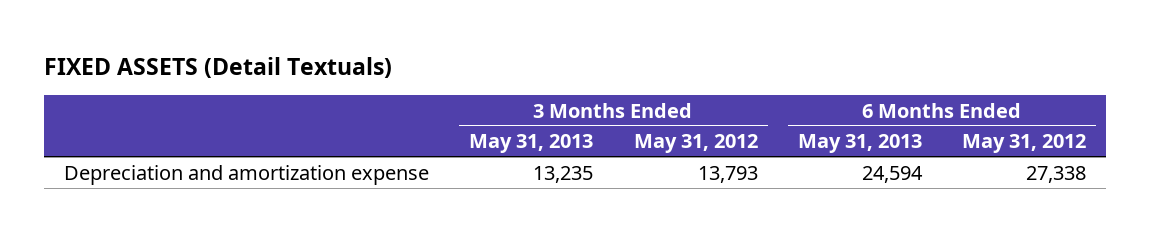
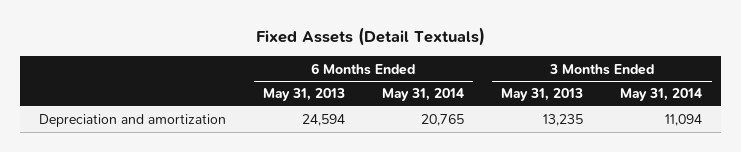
- FIXED ASSETS (Detail Textuals)
+ Fixed Assets (Detail Textuals)
- | 3 Months Ended May 31, 2013 | 3 Months Ended May 31, 2012 | 6 Months Ended May 31, 2013 | 6 Months Ended May 31, 2012
+ | 6 Months Ended May 31, 2013 | 6 Months Ended May 31, 2014 | 3 Months Ended May 31, 2013 | 3 Months Ended May 31, 2014
- Depreciation and amortization expense | 13,235 | 13,793 | 24,594 | 27,338
+ Depreciation and amortization | 24,594 | 20,765 | 13,235 | 11,094

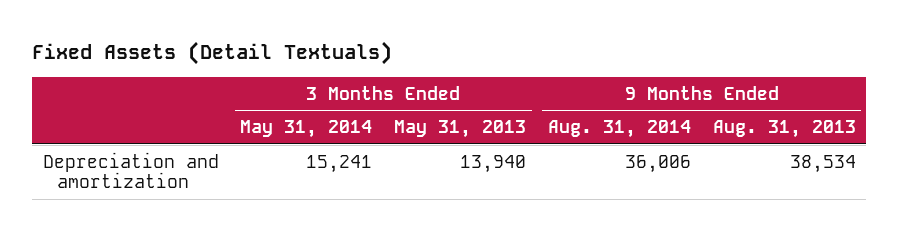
- | 6 Months Ended May 31, 2013 | 6 Months Ended May 31, 2014 | 3 Months Ended May 31, 2013 | 3 Months Ended May 31, 2014
+ | 3 Months Ended May 31, 2014 | 3 Months Ended May 31, 2013 | 9 Months Ended Aug. 31, 2014 | 9 Months Ended Aug. 31, 2013
- Depreciation and amortization | 24,594 | 20,765 | 13,235 | 11,094
+ Depreciation and amortization | 15,241 | 13,940 | 36,006 | 38,534

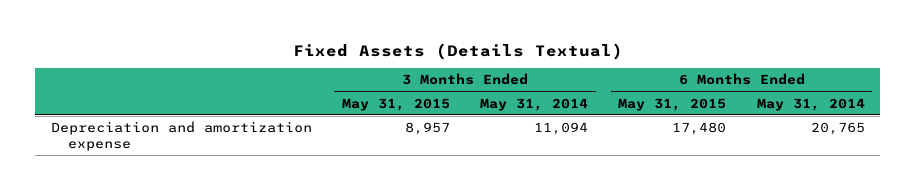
- Fixed Assets (Detail Textuals)
+ Fixed Assets (Details Textual)
- | 3 Months Ended May 31, 2014 | 3 Months Ended May 31, 2013 | 9 Months Ended Aug. 31, 2014 | 9 Months Ended Aug. 31, 2013
+ | 3 Months Ended May 31, 2015 | 3 Months Ended May 31, 2014 | 6 Months Ended May 31, 2015 | 6 Months Ended May 31, 2014
- Depreciation and amortization | 15,241 | 13,940 | 36,006 | 38,534
+ Depreciation and amortization expense | 8,957 | 11,094 | 17,480 | 20,765

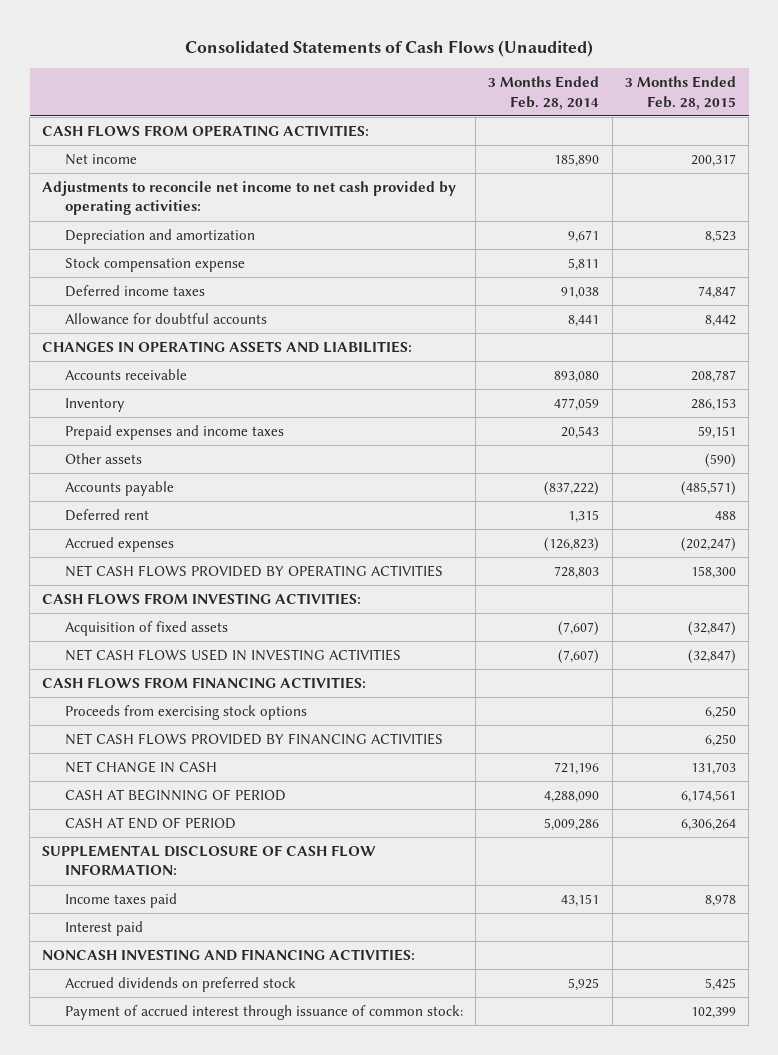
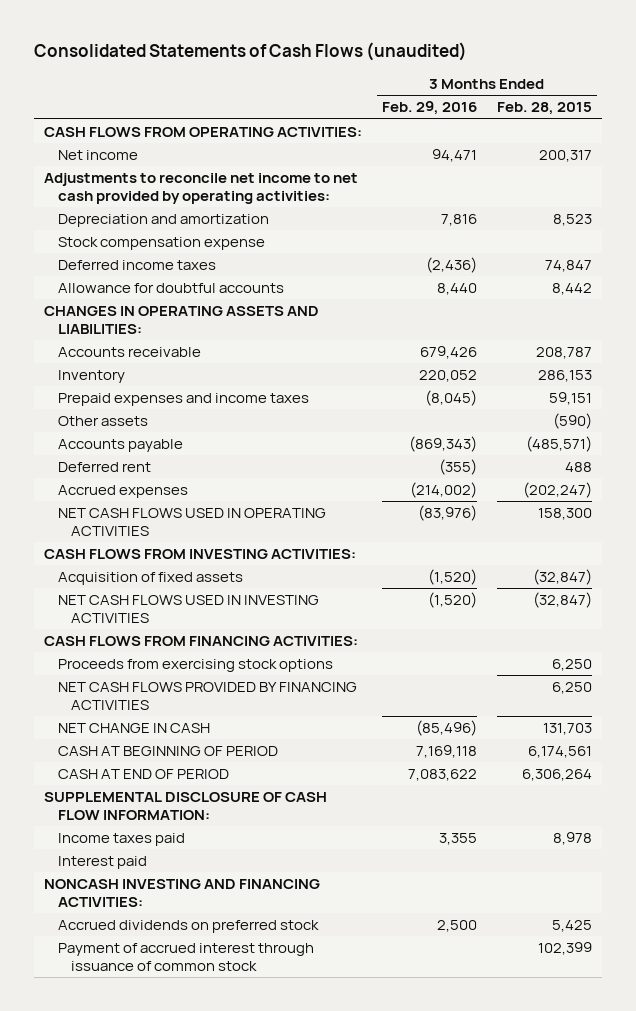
- Consolidated Statements of Cash Flows (Unaudited)
+ Consolidated Statements of Cash Flows (unaudited)
- | 3 Months Ended Feb. 28, 2014 | 3 Months Ended Feb. 28, 2015
+ | 3 Months Ended Feb. 29, 2016 | 3 Months Ended Feb. 28, 2015
- NET CASH FLOWS PROVIDED BY OPERATING ACTIVITIES | 728,803 | 158,300
+ NET CASH FLOWS USED IN OPERATING ACTIVITIES | (83,976) | 158,300
- Payment of accrued interest through issuance of common stock: | | 102,399
+ Payment of accrued interest through issuance of common stock | | 102,399

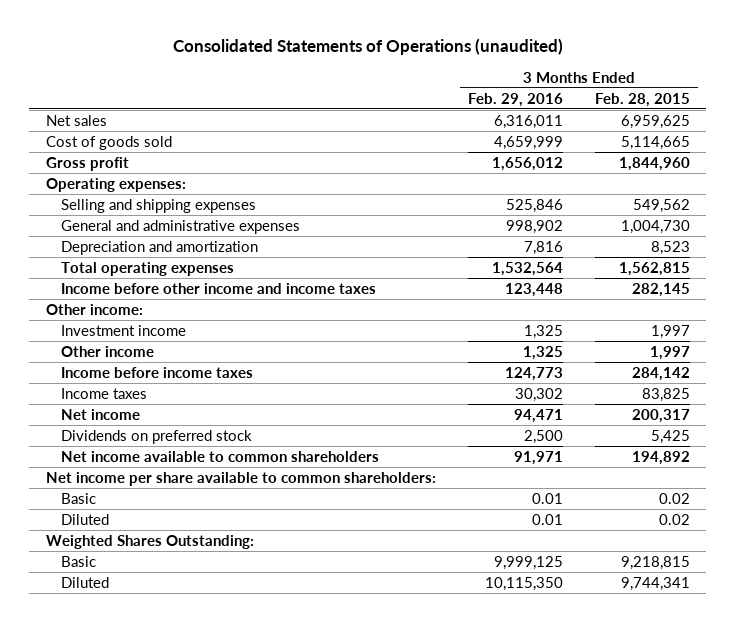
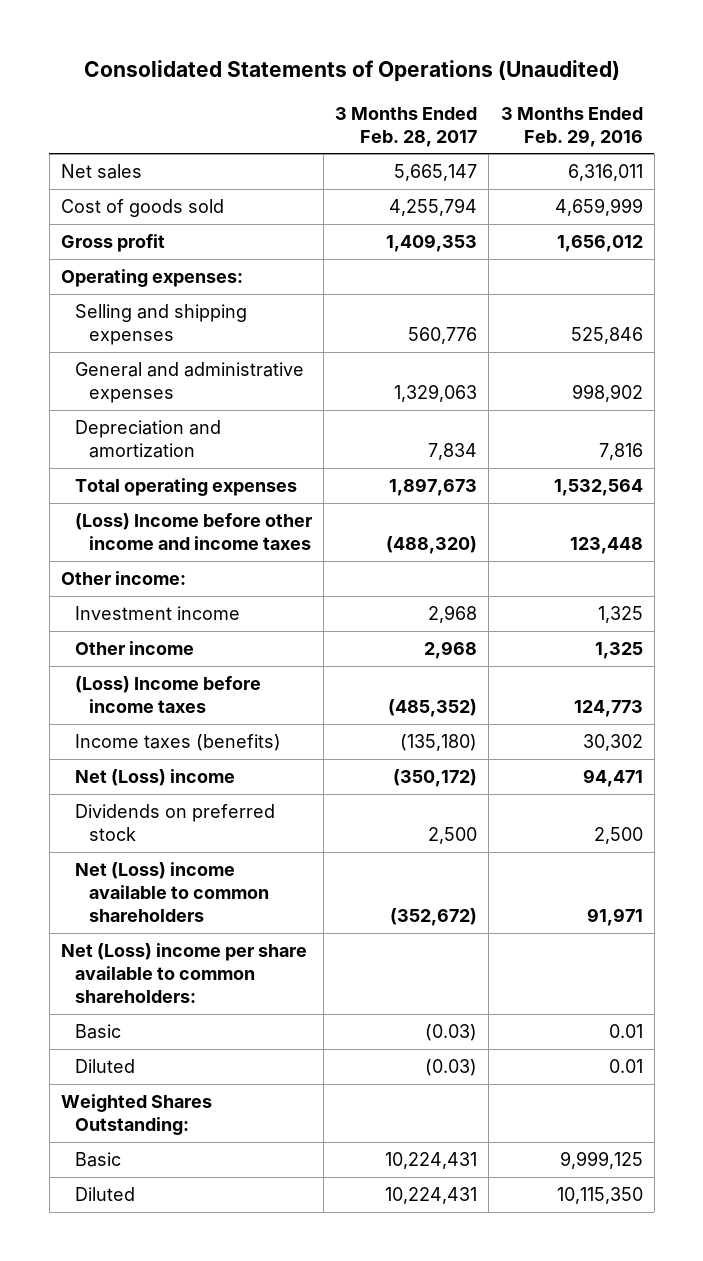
- Consolidated Statements of Operations (unaudited)
+ Consolidated Statements of Operations (Unaudited)
- | 3 Months Ended Feb. 29, 2016 | 3 Months Ended Feb. 28, 2015
+ | 3 Months Ended Feb. 28, 2017 | 3 Months Ended Feb. 29, 2016
- Income before other income and income taxes | 123,448 | 282,145
+ (Loss) Income before other income and income taxes | (488,320) | 123,448
- Income before income taxes | 124,773 | 284,142
- Income taxes | 30,302 | 83,825
- Net income | 94,471 | 200,317
+ (Loss) Income before income taxes | (485,352) | 124,773
+ Income taxes (benefits) | (135,180) | 30,302
+ Net (Loss) income | (350,172) | 94,471
- Net income available to common shareholders | 91,971 | 194,892
- Net income per share available to common shareholders:
+ Net (Loss) income available to common shareholders | (352,672) | 91,971
+ Net (Loss) income per share available to common shareholders:

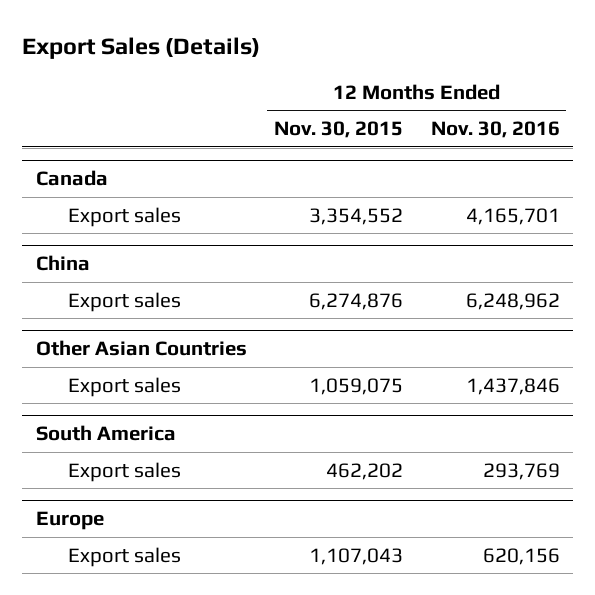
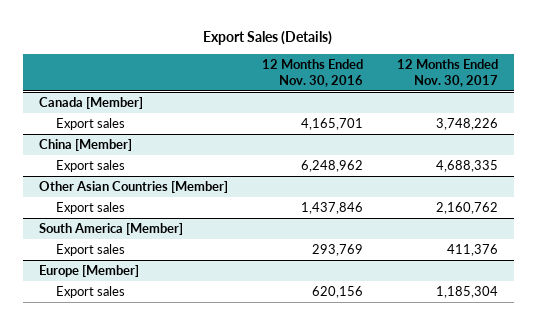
- | 12 Months Ended Nov. 30, 2015 | 12 Months Ended Nov. 30, 2016
+ | 12 Months Ended Nov. 30, 2016 | 12 Months Ended Nov. 30, 2017
- Canada
+ Canada [Member]
- China
+ China [Member]
- Other Asian Countries
+ Other Asian Countries [Member]
- South America
+ South America [Member]
- Europe
+ Europe [Member]

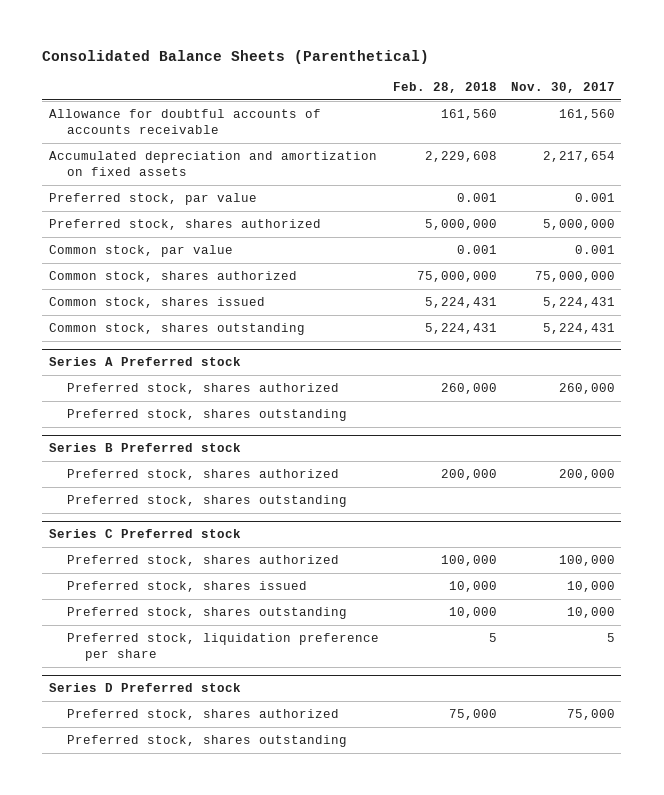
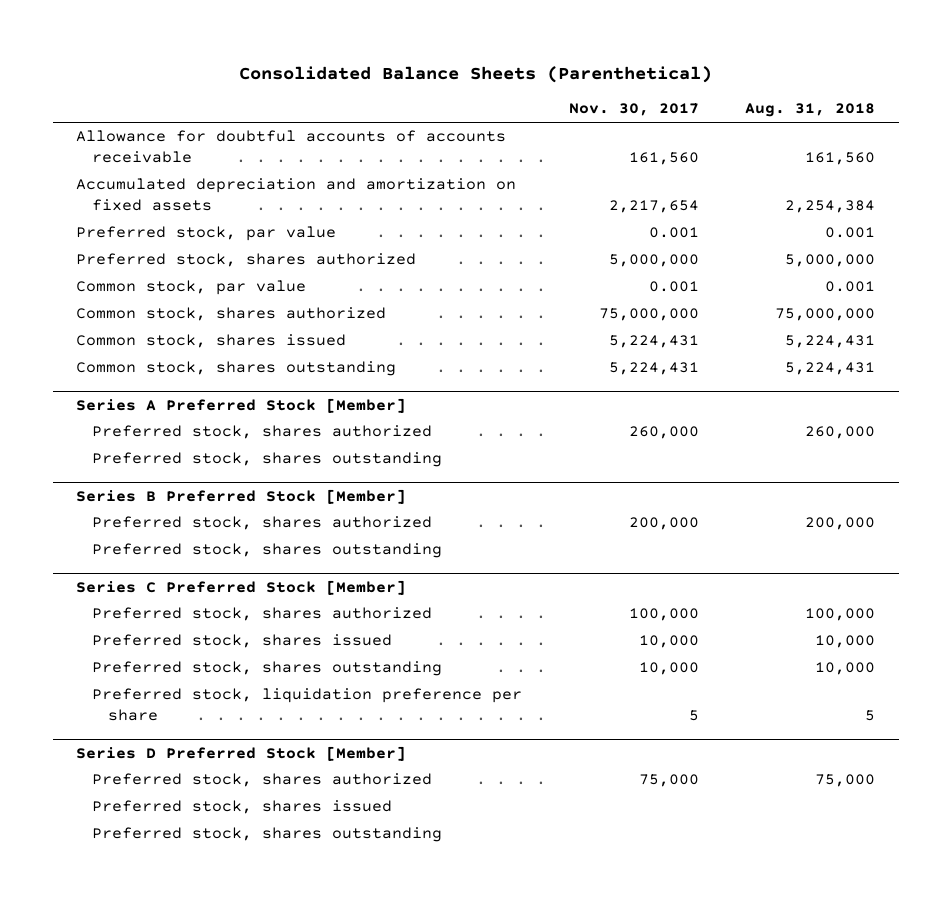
- | Feb. 28, 2018 | Nov. 30, 2017
+ | Nov. 30, 2017 | Aug. 31, 2018
- Series A Preferred stock
+ Series A Preferred Stock [Member]
- Series B Preferred stock
+ Series B Preferred Stock [Member]
- Series C Preferred stock
+ Series C Preferred Stock [Member]
- Series D Preferred stock
+ Series D Preferred Stock [Member]
+ Preferred stock, shares issued

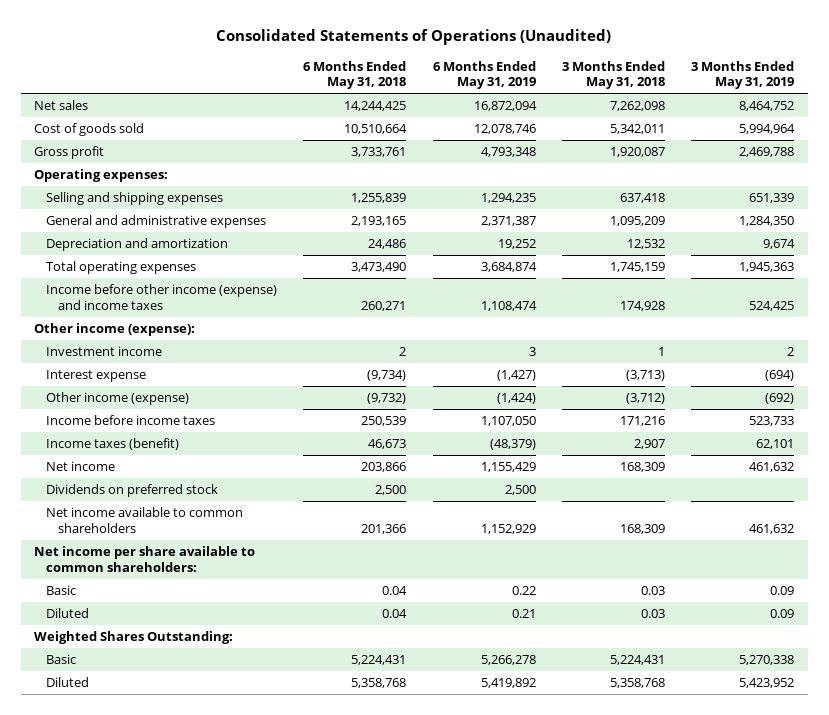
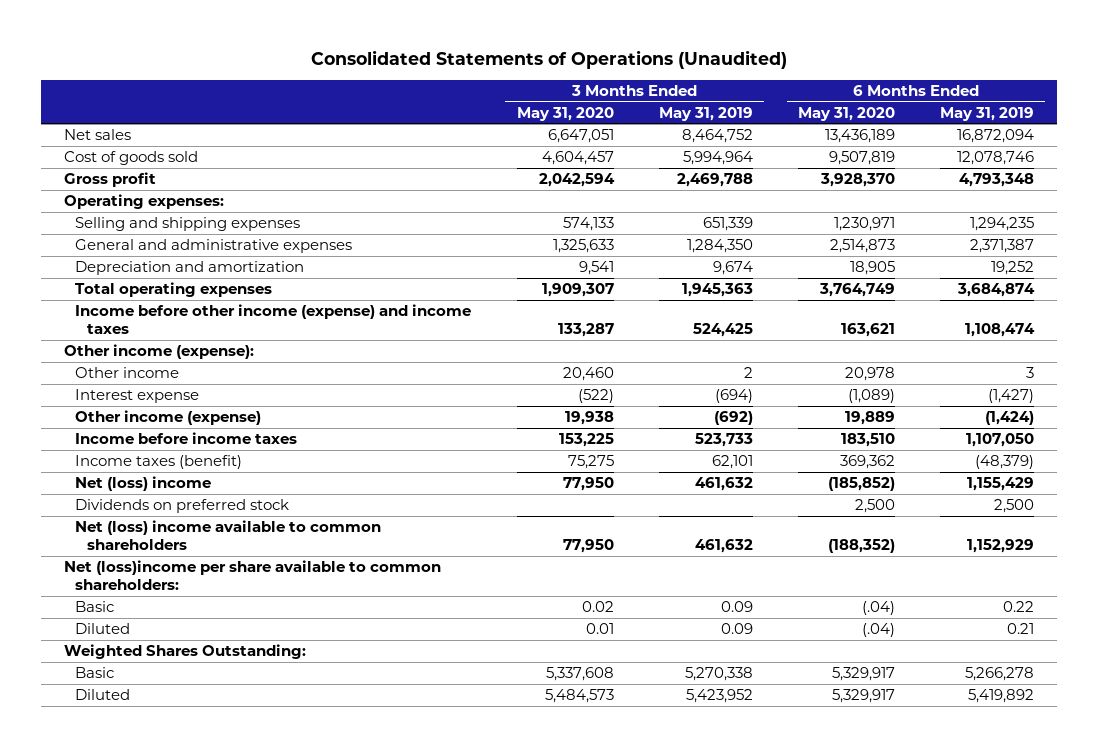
- | 6 Months Ended May 31, 2018 | 6 Months Ended May 31, 2019 | 3 Months Ended May 31, 2018 | 3 Months Ended May 31, 2019
+ | 3 Months Ended May 31, 2020 | 3 Months Ended May 31, 2019 | 6 Months Ended May 31, 2020 | 6 Months Ended May 31, 2019
- Investment income | 2 | 3 | 1 | 2
+ Other income | 20,460 | 2 | 20,978 | 3
- Net income | 203,866 | 1,155,429 | 168,309 | 461,632
+ Net (loss) income | 77,950 | 461,632 | (185,852) | 1,155,429
- Net income available to common shareholders | 201,366 | 1,152,929 | 168,309 | 461,632
- Net income per share available to common shareholders:
+ Net (loss) income available to common shareholders | 77,950 | 461,632 | (188,352) | 1,152,929
+ Net (loss)income per share available to common shareholders:

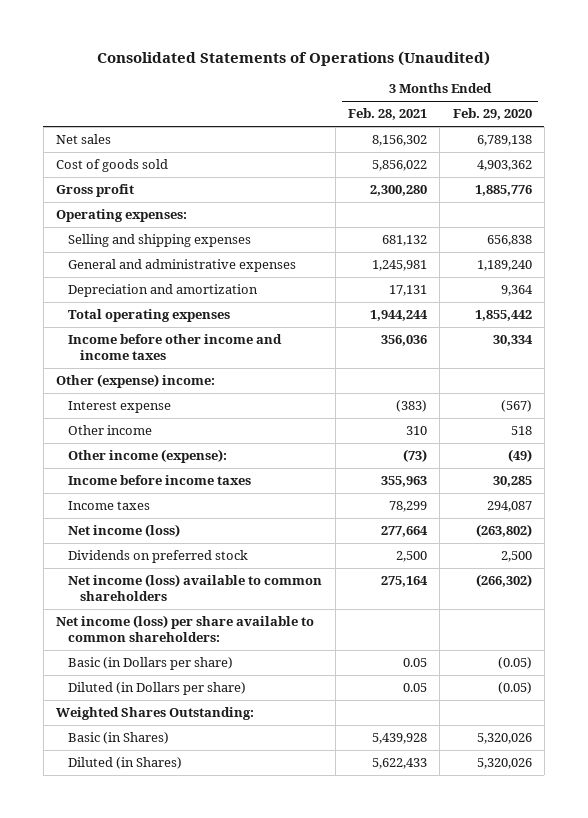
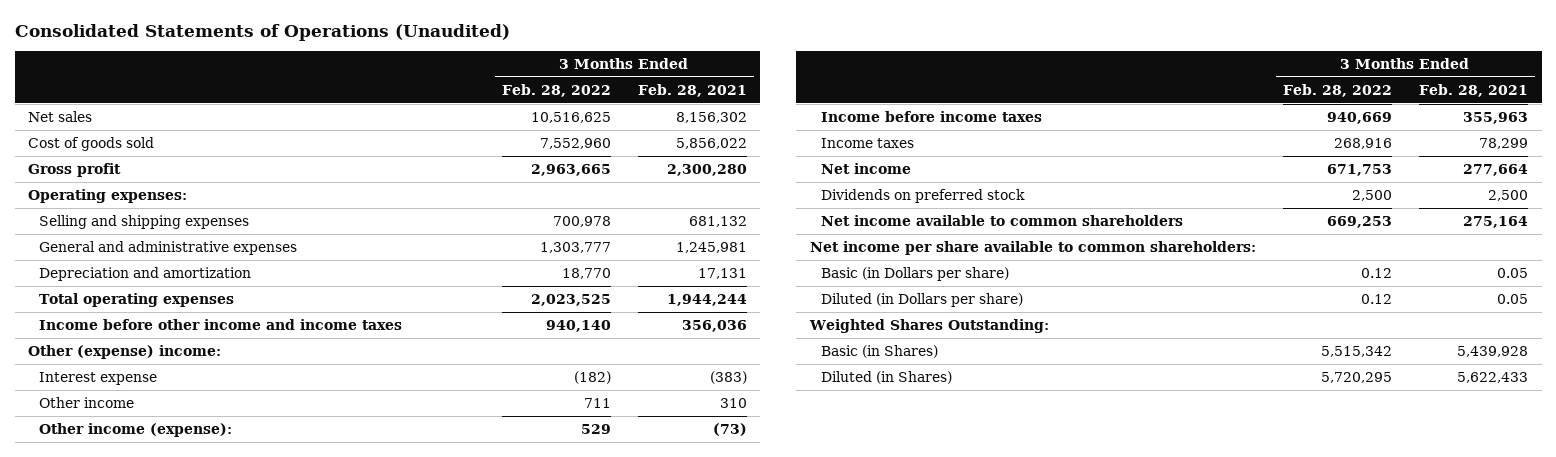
- | 3 Months Ended Feb. 28, 2021 | 3 Months Ended Feb. 29, 2020
+ | 3 Months Ended Feb. 28, 2022 | 3 Months Ended Feb. 28, 2021
- Net income (loss) | 277,664 | (263,802)
+ Net income | 671,753 | 277,664
- Net income (loss) available to common shareholders | 275,164 | (266,302)
- Net income (loss) per share available to common shareholders:
+ Net income available to common shareholders | 669,253 | 275,164
+ Net income per share available to common shareholders:

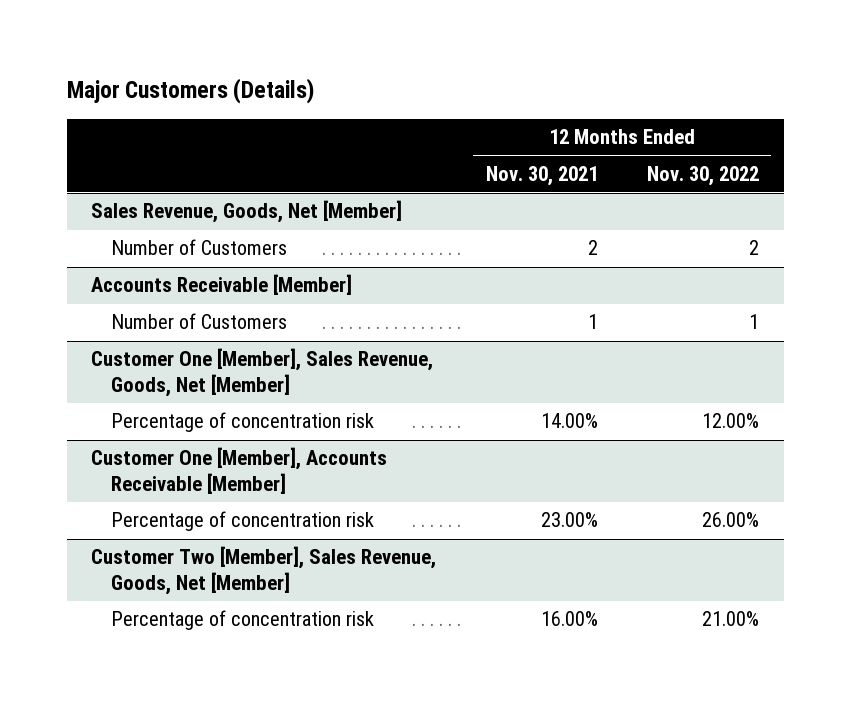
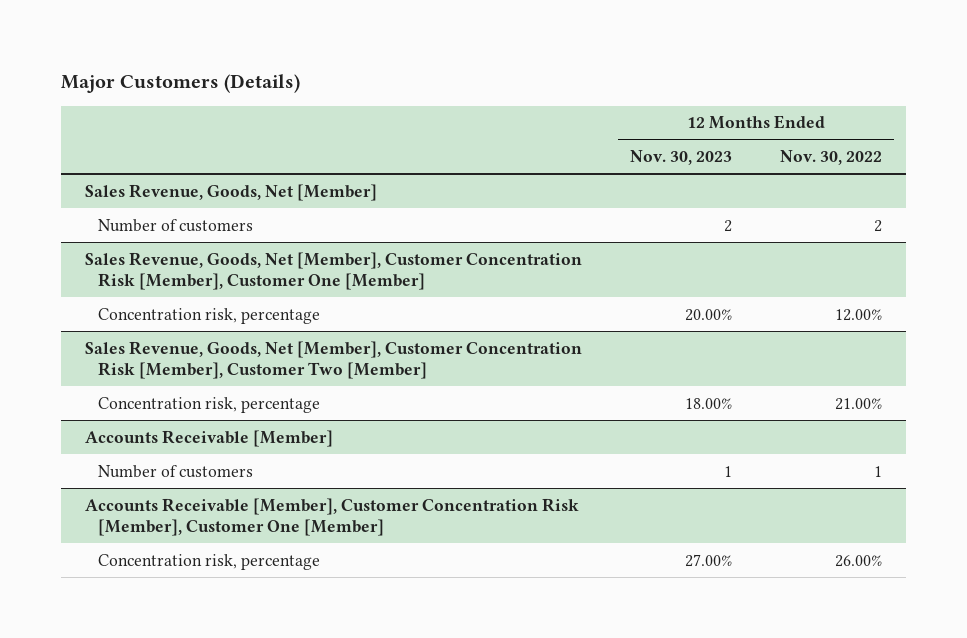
- | 12 Months Ended Nov. 30, 2021 | 12 Months Ended Nov. 30, 2022
+ | 12 Months Ended Nov. 30, 2023 | 12 Months Ended Nov. 30, 2022
@ Sales Revenue, Goods, Net [Member]
- Number of Customers | 2 | 2
+ Number of customers | 2 | 2
+ Sales Revenue, Goods, Net [Member], Customer Concentration Risk [Member], Customer One [Member]
+ Concentration risk, percentage | 20.00% | 12.00%
+ Sales Revenue, Goods, Net [Member], Customer Concentration Risk [Member], Customer Two [Member]
+ Concentration risk, percentage | 18.00% | 21.00%
@ Accounts Receivable [Member]
- Number of Customers | 1 | 1
- Customer One [Member], Sales Revenue, Goods, Net [Member]
- Percentage of concentration risk | 14.00% | 12.00%
- Customer One [Member], Accounts Receivable [Member]
- Percentage of concentration risk | 23.00% | 26.00%
- Customer Two [Member], Sales Revenue, Goods, Net [Member]
- Percentage of concentration risk | 16.00% | 21.00%
@ Accounts Receivable [Member]
+ Number of customers | 1 | 1
+ Accounts Receivable [Member], Customer Concentration Risk [Member], Customer One [Member]
+ Concentration risk, percentage | 27.00% | 26.00%

